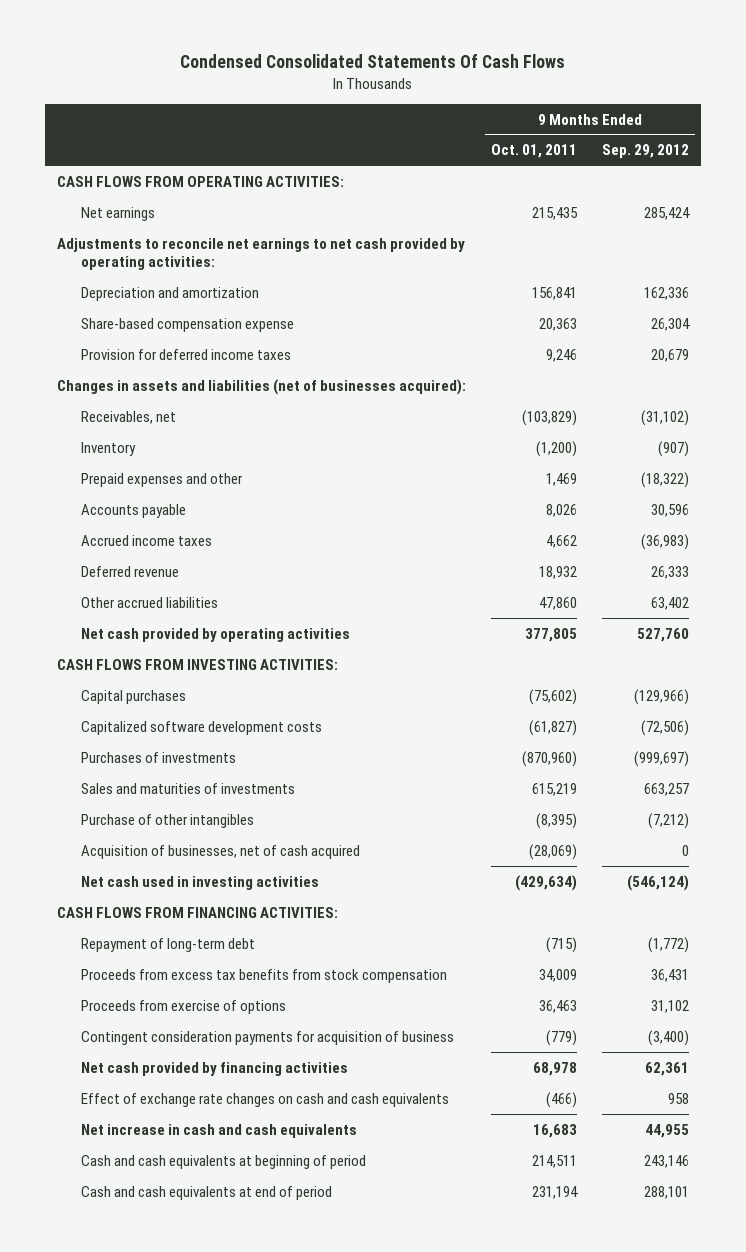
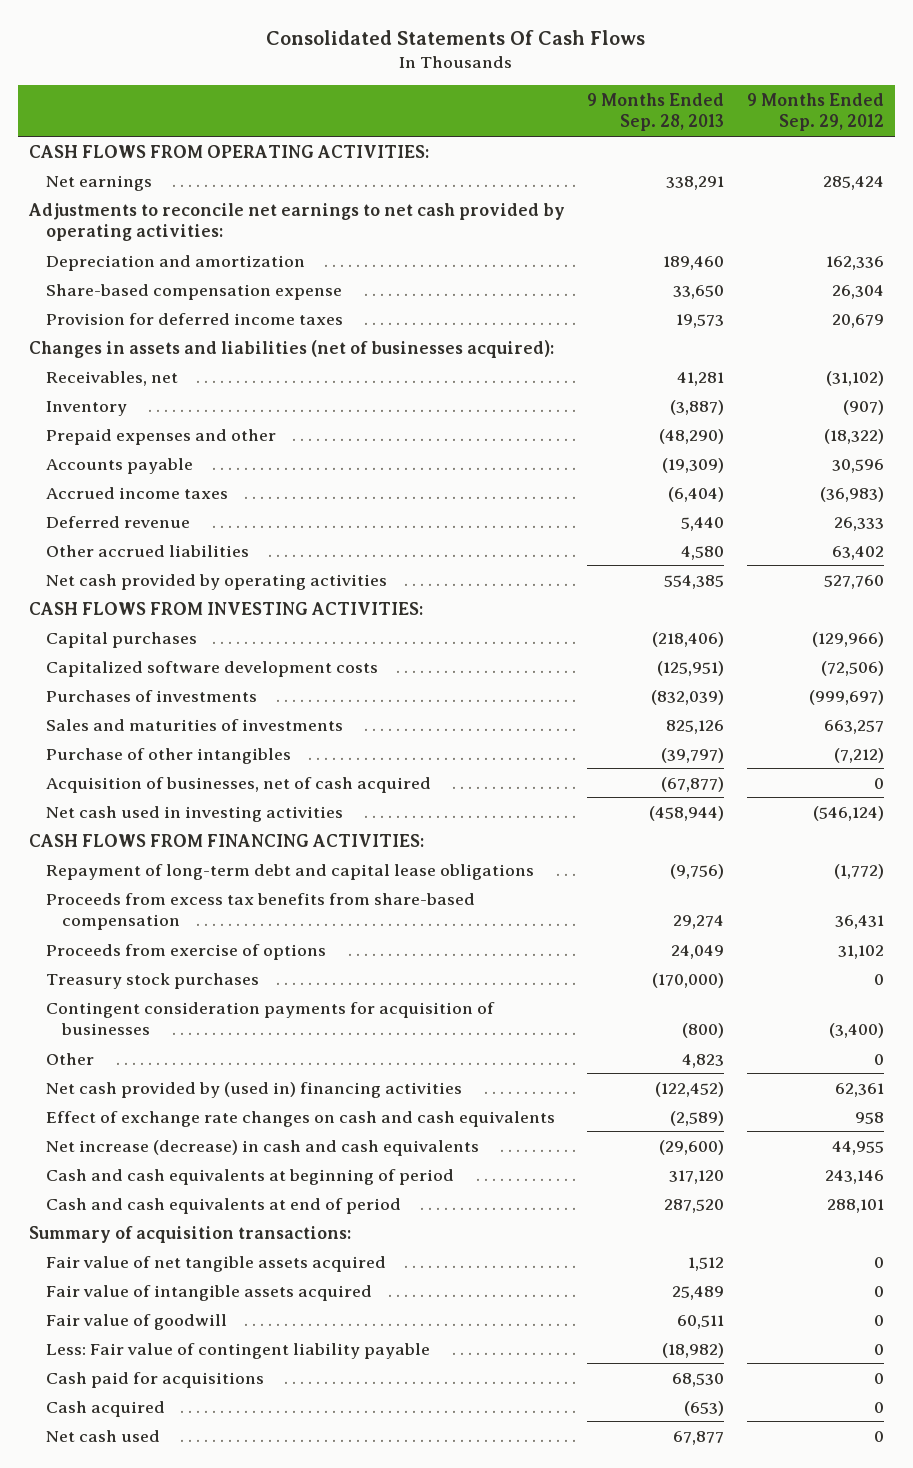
- Condensed Consolidated Statements Of Cash Flows
+ Consolidated Statements Of Cash Flows
- | 9 Months Ended Oct. 01, 2011 | 9 Months Ended Sep. 29, 2012
+ | 9 Months Ended Sep. 28, 2013 | 9 Months Ended Sep. 29, 2012
- Repayment of long-term debt | (715) | (1,772)
- Proceeds from excess tax benefits from stock compensation | 34,009 | 36,431
+ Repayment of long-term debt and capital lease obligations | (9,756) | (1,772)
+ Proceeds from excess tax benefits from share-based compensation | 29,274 | 36,431
- Contingent consideration payments for acquisition of business | (779) | (3,400)
- Net cash provided by financing activities | 68,978 | 62,361
+ Treasury stock purchases | (170,000) | 0
+ Contingent consideration payments for acquisition of businesses | (800) | (3,400)
+ Other | 4,823 | 0
+ Net cash provided by (used in) financing activities | (122,452) | 62,361
- Net increase in cash and cash equivalents | 16,683 | 44,955
+ Net increase (decrease) in cash and cash equivalents | (29,600) | 44,955
+ Summary of acquisition transactions:
+ Fair value of net tangible assets acquired | 1,512 | 0
+ Fair value of intangible assets acquired | 25,489 | 0
+ Fair value of goodwill | 60,511 | 0
+ Less: Fair value of contingent liability payable | (18,982) | 0
+ Cash paid for acquisitions | 68,530 | 0
+ Cash acquired | (653) | 0
+ Net cash used | 67,877 | 0

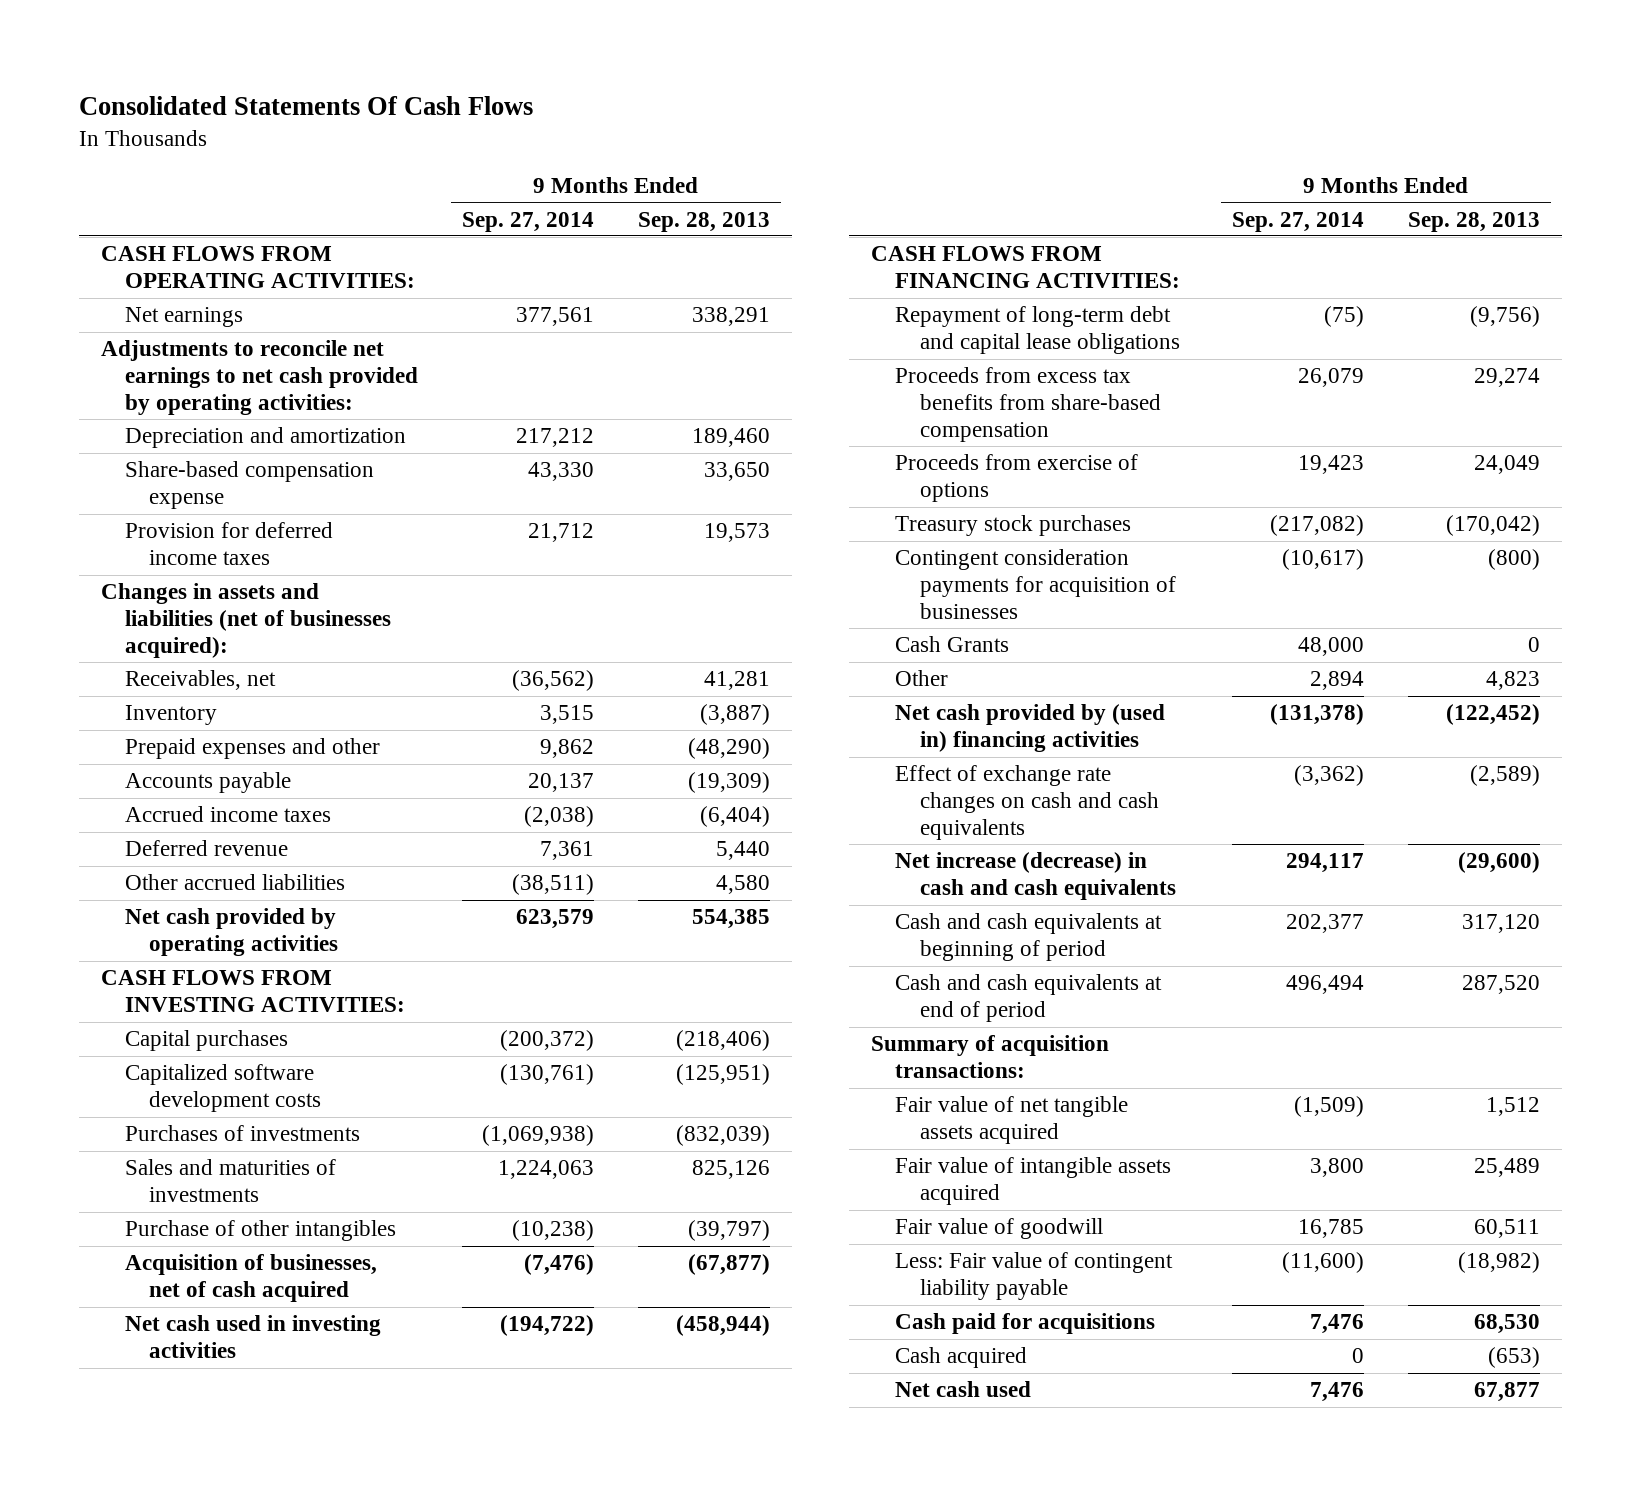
- | 9 Months Ended Sep. 28, 2013 | 9 Months Ended Sep. 29, 2012
+ | 9 Months Ended Sep. 27, 2014 | 9 Months Ended Sep. 28, 2013
- Treasury stock purchases | (170,000) | 0
+ Treasury stock purchases | (217,082) | (170,042)
+ Cash Grants | 48,000 | 0

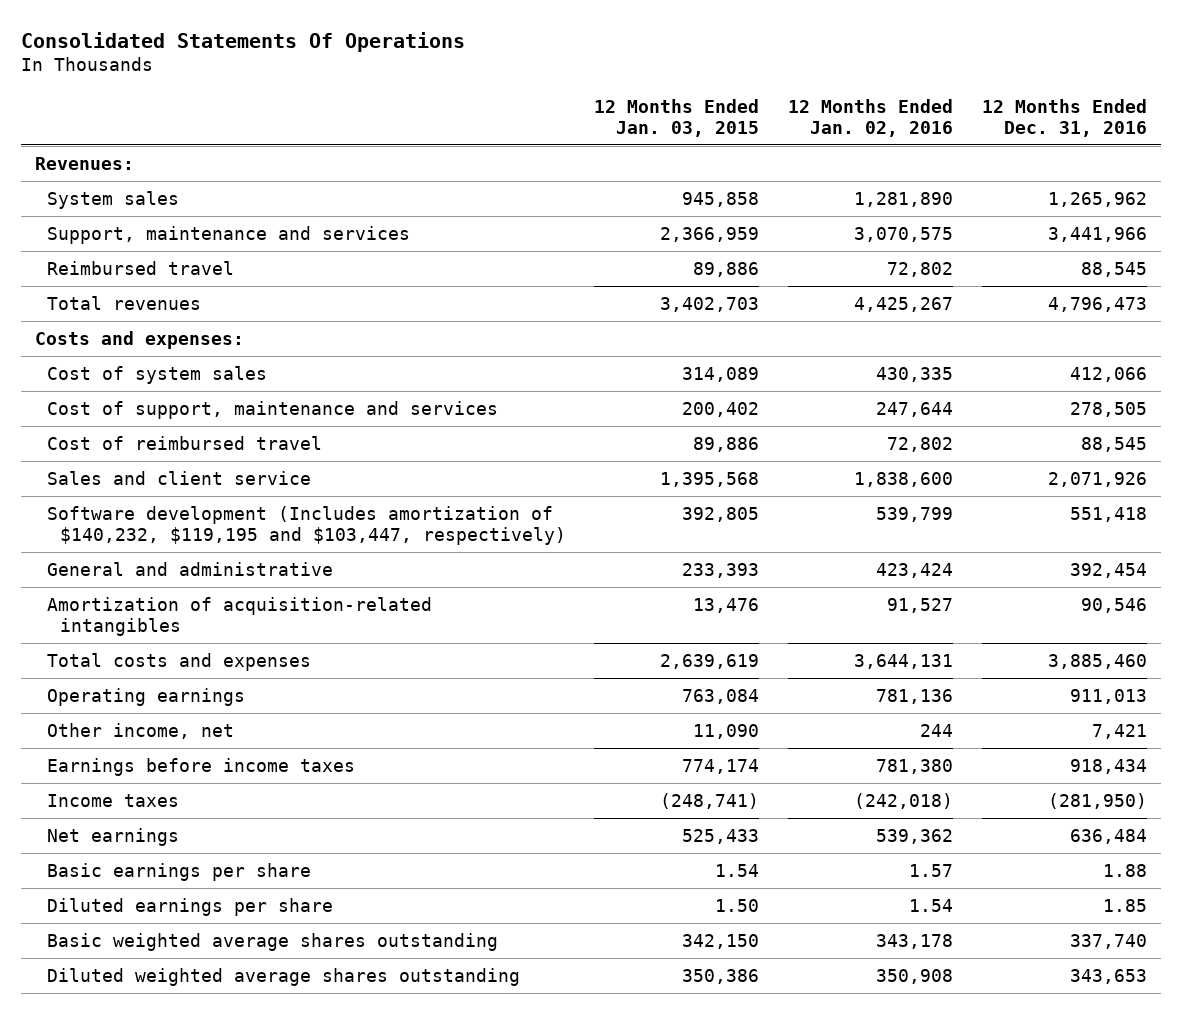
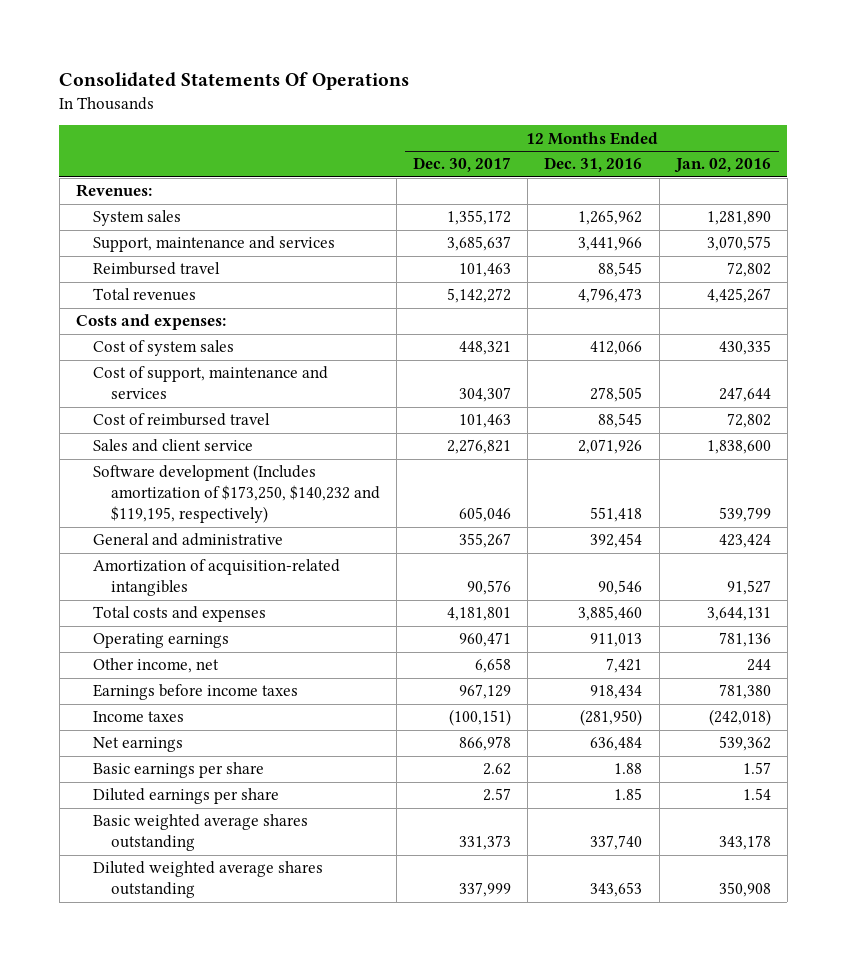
- | 12 Months Ended Jan. 03, 2015 | 12 Months Ended Jan. 02, 2016 | 12 Months Ended Dec. 31, 2016
+ | 12 Months Ended Dec. 30, 2017 | 12 Months Ended Dec. 31, 2016 | 12 Months Ended Jan. 02, 2016
- Software development (Includes amortization of $140,232, $119,195 and $103,447, respectively) | 392,805 | 539,799 | 551,418
+ Software development (Includes amortization of $173,250, $140,232 and $119,195, respectively) | 605,046 | 551,418 | 539,799

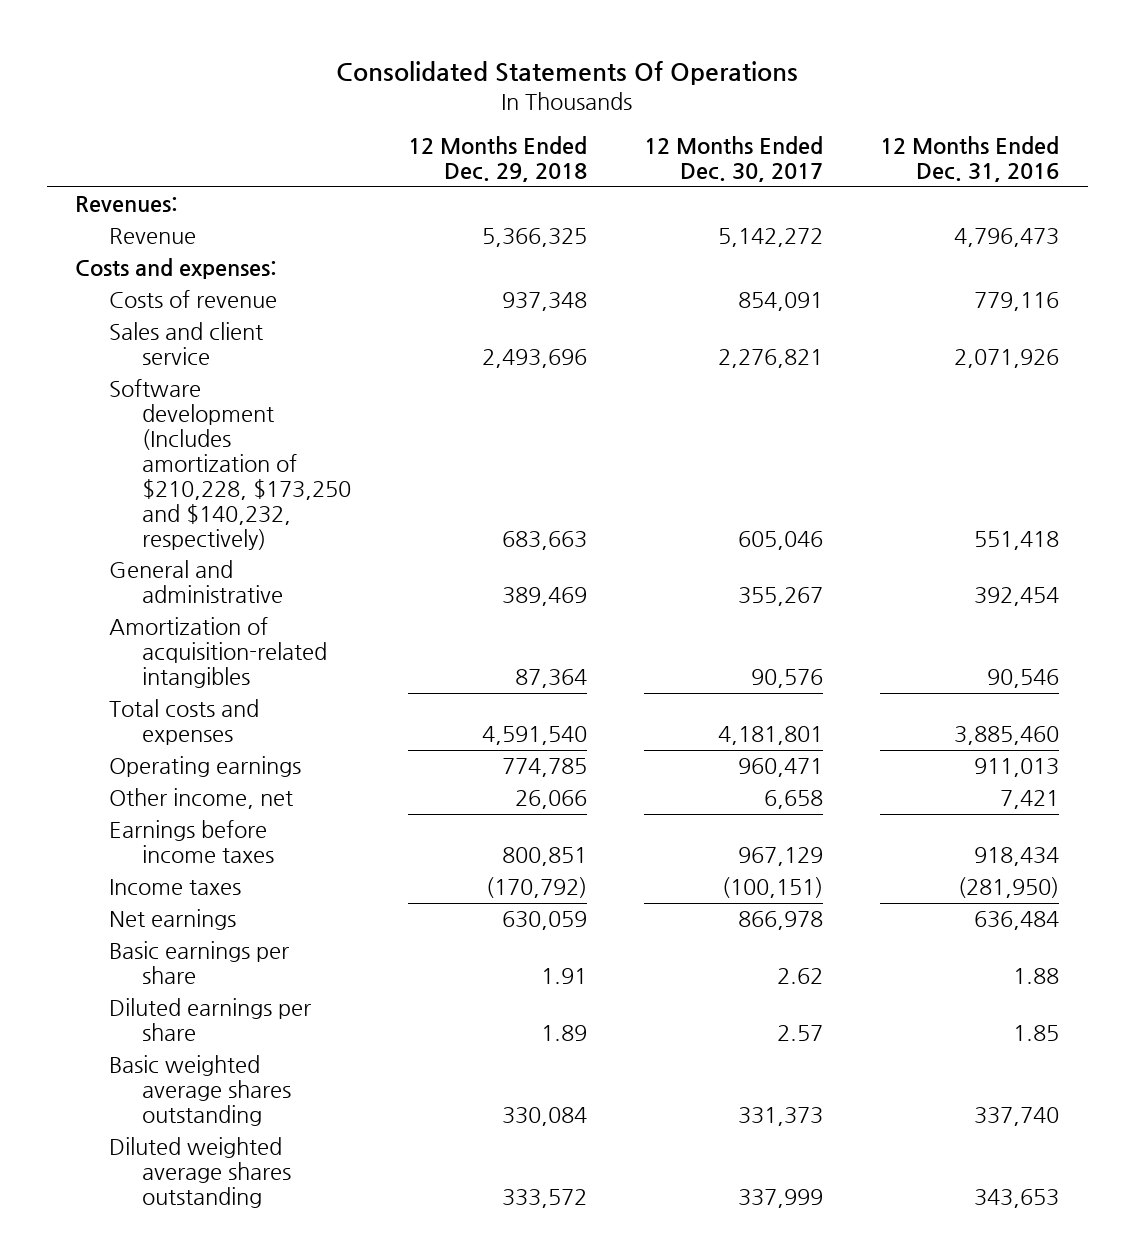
- | 12 Months Ended Dec. 30, 2017 | 12 Months Ended Dec. 31, 2016 | 12 Months Ended Jan. 02, 2016
+ | 12 Months Ended Dec. 29, 2018 | 12 Months Ended Dec. 30, 2017 | 12 Months Ended Dec. 31, 2016
- System sales | 1,355,172 | 1,265,962 | 1,281,890
- Support, maintenance and services | 3,685,637 | 3,441,966 | 3,070,575
- Reimbursed travel | 101,463 | 88,545 | 72,802
- Total revenues | 5,142,272 | 4,796,473 | 4,425,267
+ Revenue | 5,366,325 | 5,142,272 | 4,796,473
- Cost of system sales | 448,321 | 412,066 | 430,335
- Cost of support, maintenance and services | 304,307 | 278,505 | 247,644
- Cost of reimbursed travel | 101,463 | 88,545 | 72,802
+ Costs of revenue | 937,348 | 854,091 | 779,116
- Software development (Includes amortization of $173,250, $140,232 and $119,195, respectively) | 605,046 | 551,418 | 539,799
+ Software development (Includes amortization of $210,228, $173,250 and $140,232, respectively) | 683,663 | 605,046 | 551,418

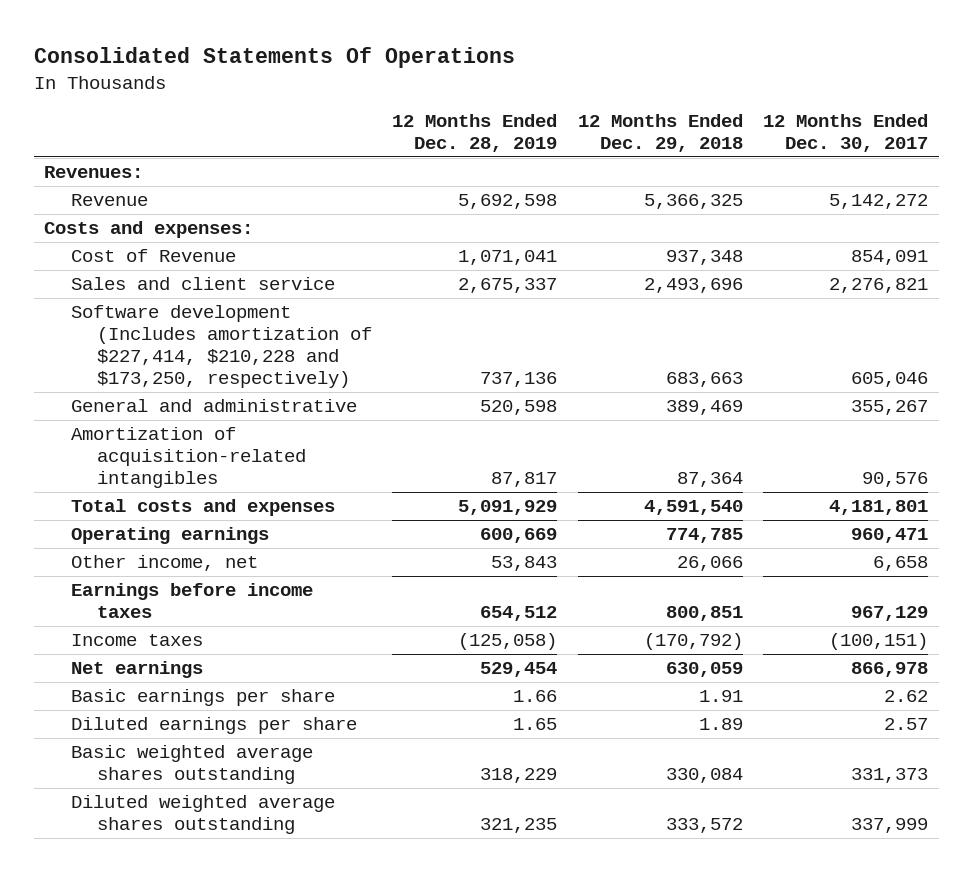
- | 12 Months Ended Dec. 29, 2018 | 12 Months Ended Dec. 30, 2017 | 12 Months Ended Dec. 31, 2016
+ | 12 Months Ended Dec. 28, 2019 | 12 Months Ended Dec. 29, 2018 | 12 Months Ended Dec. 30, 2017
- Costs of revenue | 937,348 | 854,091 | 779,116
+ Cost of Revenue | 1,071,041 | 937,348 | 854,091
- Software development (Includes amortization of $210,228, $173,250 and $140,232, respectively) | 683,663 | 605,046 | 551,418
+ Software development (Includes amortization of $227,414, $210,228 and $173,250, respectively) | 737,136 | 683,663 | 605,046

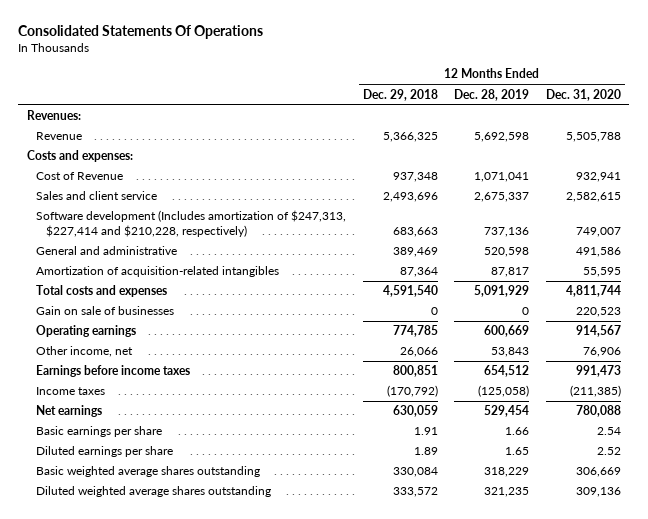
- | 12 Months Ended Dec. 28, 2019 | 12 Months Ended Dec. 29, 2018 | 12 Months Ended Dec. 30, 2017
+ | 12 Months Ended Dec. 29, 2018 | 12 Months Ended Dec. 28, 2019 | 12 Months Ended Dec. 31, 2020
- Software development (Includes amortization of $227,414, $210,228 and $173,250, respectively) | 737,136 | 683,663 | 605,046
+ Software development (Includes amortization of $247,313, $227,414 and $210,228, respectively) | 683,663 | 737,136 | 749,007
+ Gain on sale of businesses | 0 | 0 | 220,523

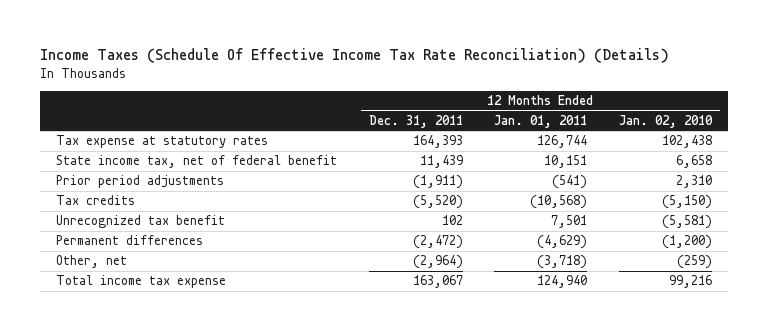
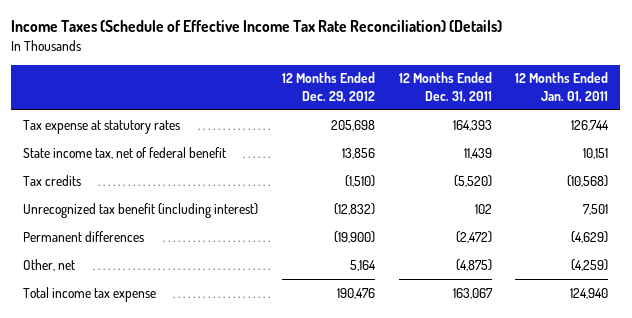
- Income Taxes (Schedule Of Effective Income Tax Rate Reconciliation) (Details)
+ Income Taxes (Schedule of Effective Income Tax Rate Reconciliation) (Details)
- | 12 Months Ended Dec. 31, 2011 | 12 Months Ended Jan. 01, 2011 | 12 Months Ended Jan. 02, 2010
+ | 12 Months Ended Dec. 29, 2012 | 12 Months Ended Dec. 31, 2011 | 12 Months Ended Jan. 01, 2011
- Prior period adjustments | (1,911) | (541) | 2,310
- Unrecognized tax benefit | 102 | 7,501 | (5,581)
+ Unrecognized tax benefit (including interest) | (12,832) | 102 | 7,501
- Other, net | (2,964) | (3,718) | (259)
+ Other, net | 5,164 | (4,875) | (4,259)

